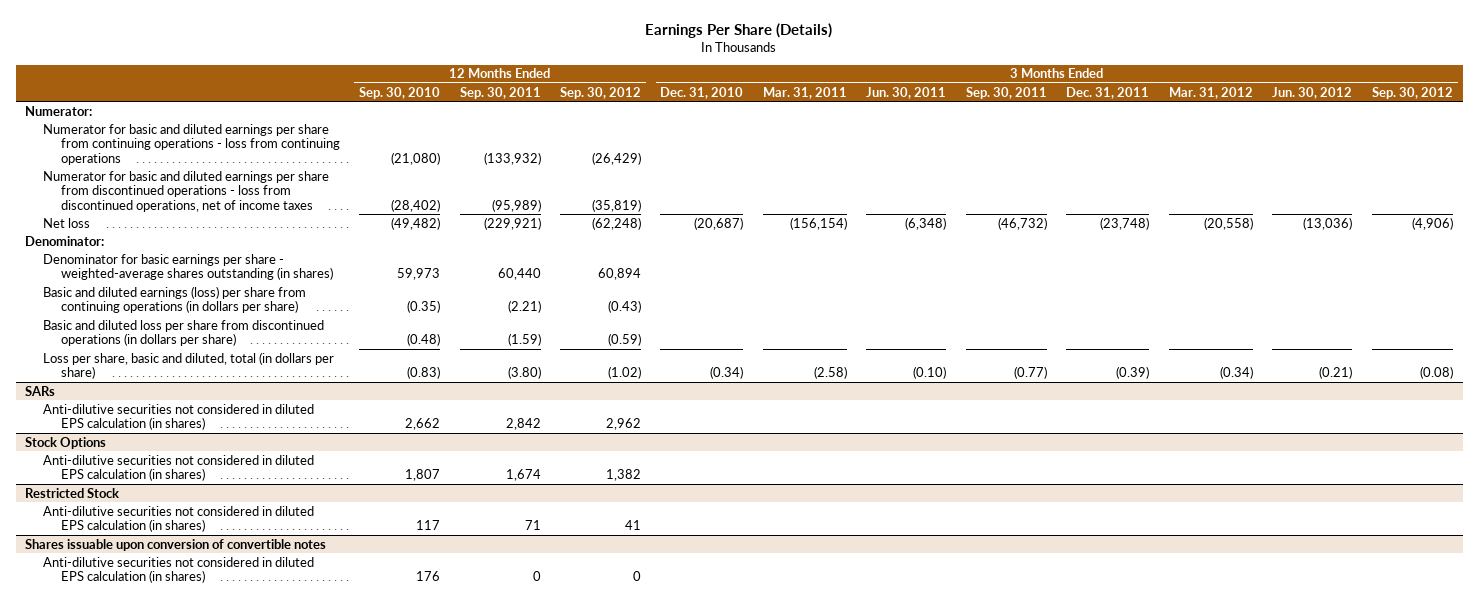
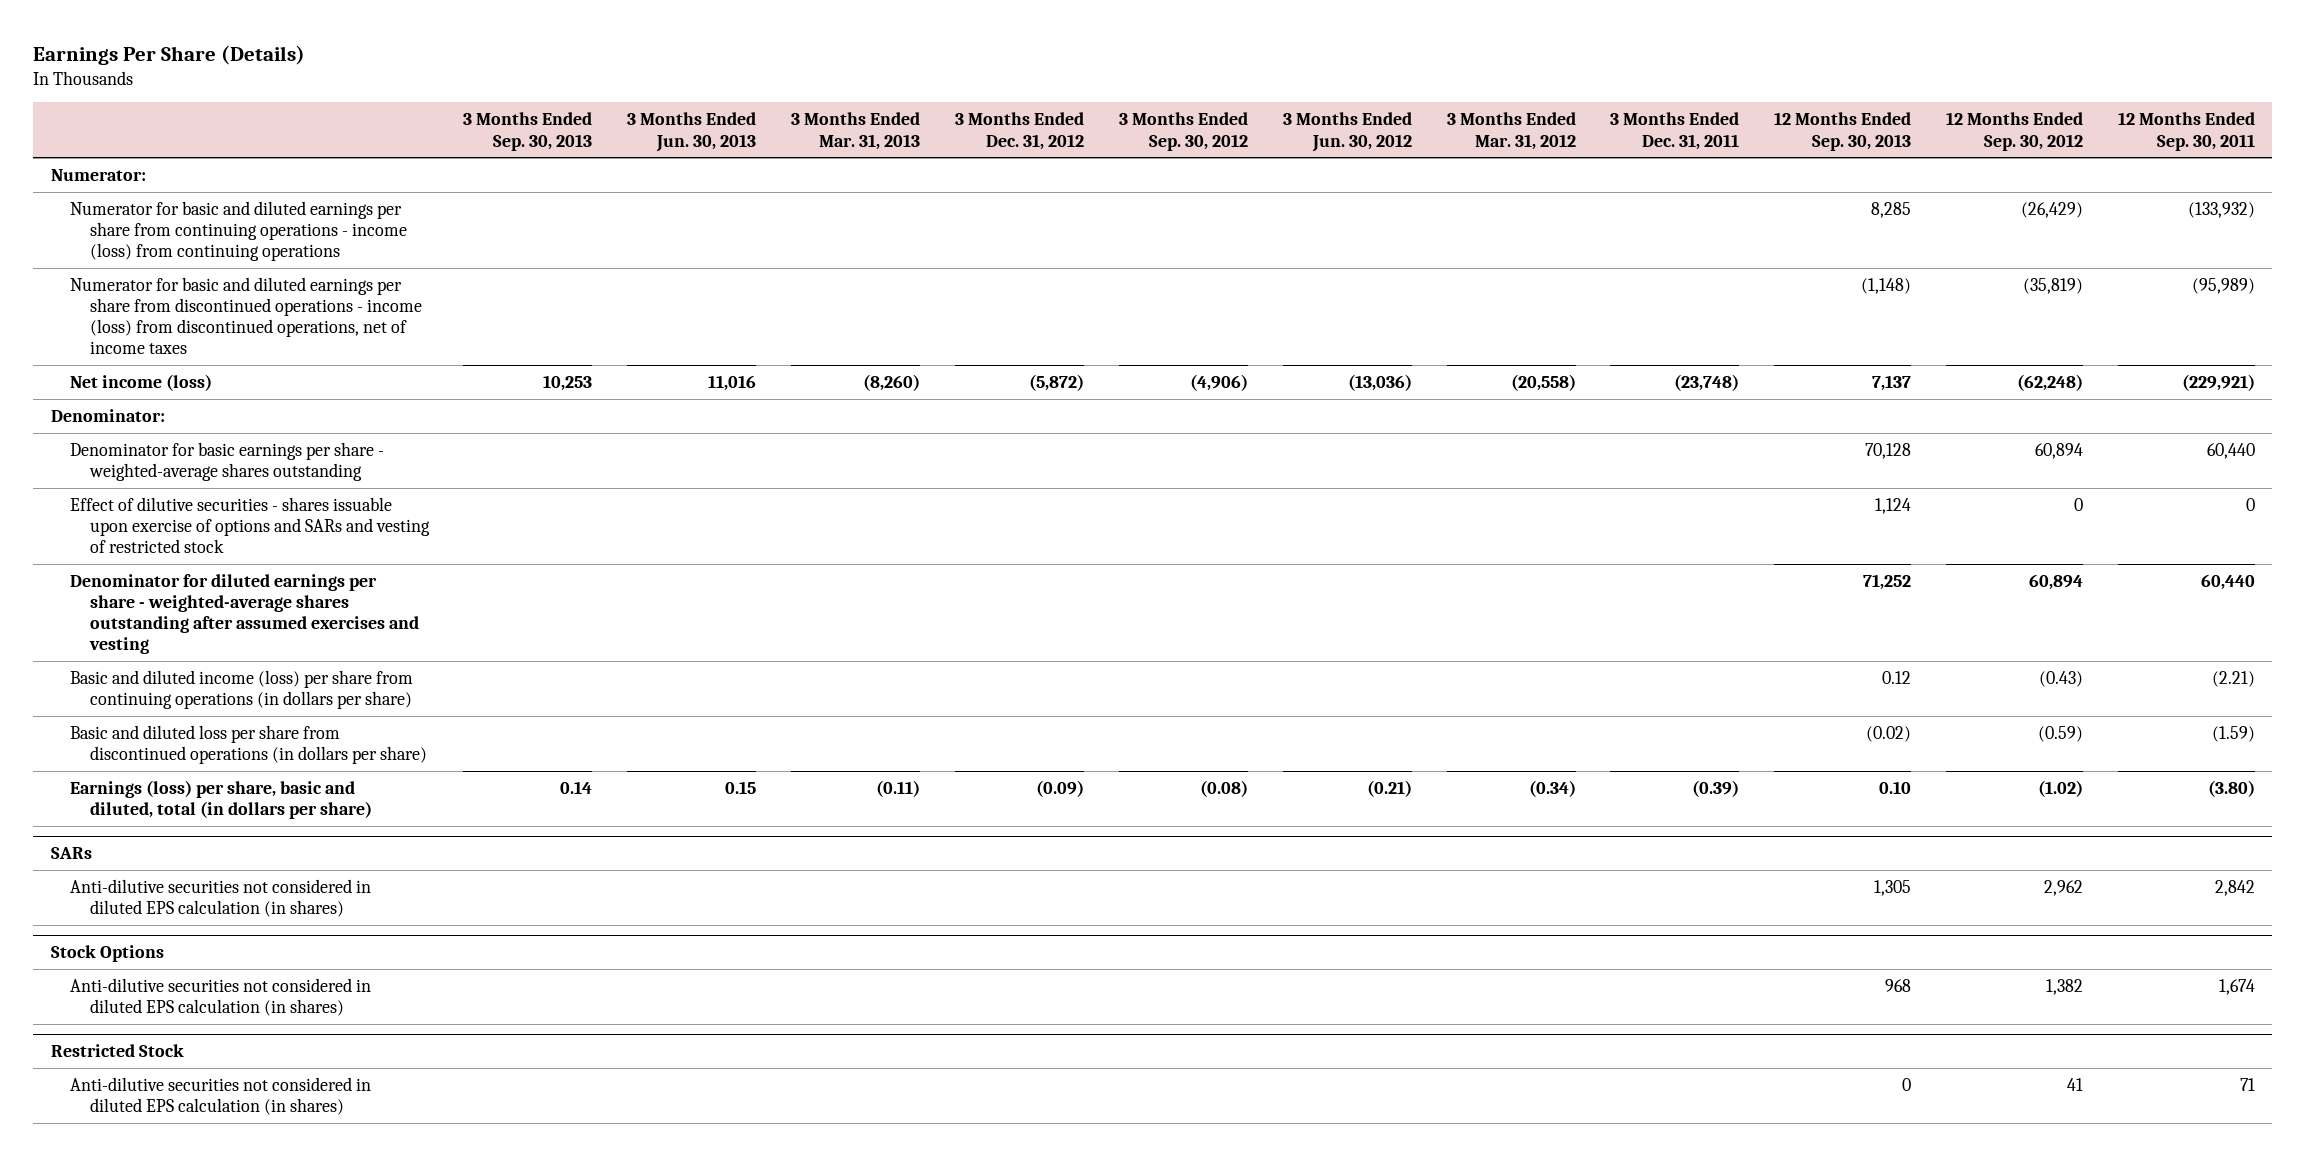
- | 12 Months Ended Sep. 30, 2010 | 12 Months Ended Sep. 30, 2011 | 12 Months Ended Sep. 30, 2012 | 3 Months Ended Dec. 31, 2010 | 3 Months Ended Mar. 31, 2011 | 3 Months Ended Jun. 30, 2011 | 3 Months Ended Sep. 30, 2011 | 3 Months Ended Dec. 31, 2011 | 3 Months Ended Mar. 31, 2012 | 3 Months Ended Jun. 30, 2012 | 3 Months Ended Sep. 30, 2012
+ | 3 Months Ended Sep. 30, 2013 | 3 Months Ended Jun. 30, 2013 | 3 Months Ended Mar. 31, 2013 | 3 Months Ended Dec. 31, 2012 | 3 Months Ended Sep. 30, 2012 | 3 Months Ended Jun. 30, 2012 | 3 Months Ended Mar. 31, 2012 | 3 Months Ended Dec. 31, 2011 | 12 Months Ended Sep. 30, 2013 | 12 Months Ended Sep. 30, 2012 | 12 Months Ended Sep. 30, 2011
- Numerator for basic and diluted earnings per share from continuing operations - loss from continuing operations | (21,080) | (133,932) | (26,429) | | | | | | | |
- Numerator for basic and diluted earnings per share from discontinued operations - loss from discontinued operations, net of income taxes | (28,402) | (95,989) | (35,819) | | | | | | | |
- Net loss | (49,482) | (229,921) | (62,248) | (20,687) | (156,154) | (6,348) | (46,732) | (23,748) | (20,558) | (13,036) | (4,906)
+ Numerator for basic and diluted earnings per share from continuing operations - income (loss) from continuing operations | | | | | | | | | 8,285 | (26,429) | (133,932)
+ Numerator for basic and diluted earnings per share from discontinued operations - income (loss) from discontinued operations, net of income taxes | | | | | | | | | (1,148) | (35,819) | (95,989)
+ Net income (loss) | 10,253 | 11,016 | (8,260) | (5,872) | (4,906) | (13,036) | (20,558) | (23,748) | 7,137 | (62,248) | (229,921)
- Denominator for basic earnings per share - weighted-average shares outstanding (in shares) | 59,973 | 60,440 | 60,894 | | | | | | | |
- Basic and diluted earnings (loss) per share from continuing operations (in dollars per share) | (0.35) | (2.21) | (0.43) | | | | | | | |
+ Denominator for basic earnings per share - weighted-average shares outstanding | | | | | | | | | 70,128 | 60,894 | 60,440
+ Effect of dilutive securities - shares issuable upon exercise of options and SARs and vesting of restricted stock | | | | | | | | | 1,124 | 0 | 0
+ Denominator for diluted earnings per share - weighted-average shares outstanding after assumed exercises and vesting | | | | | | | | | 71,252 | 60,894 | 60,440
+ Basic and diluted income (loss) per share from continuing operations (in dollars per share) | | | | | | | | | 0.12 | (0.43) | (2.21)
- Loss per share, basic and diluted, total (in dollars per share) | (0.83) | (3.80) | (1.02) | (0.34) | (2.58) | (0.10) | (0.77) | (0.39) | (0.34) | (0.21) | (0.08)
+ Earnings (loss) per share, basic and diluted, total (in dollars per share) | 0.14 | 0.15 | (0.11) | (0.09) | (0.08) | (0.21) | (0.34) | (0.39) | 0.10 | (1.02) | (3.80)
- Shares issuable upon conversion of convertible notes
- Anti-dilutive securities not considered in diluted EPS calculation (in shares) | 176 | 0 | 0 | | | | | | | |

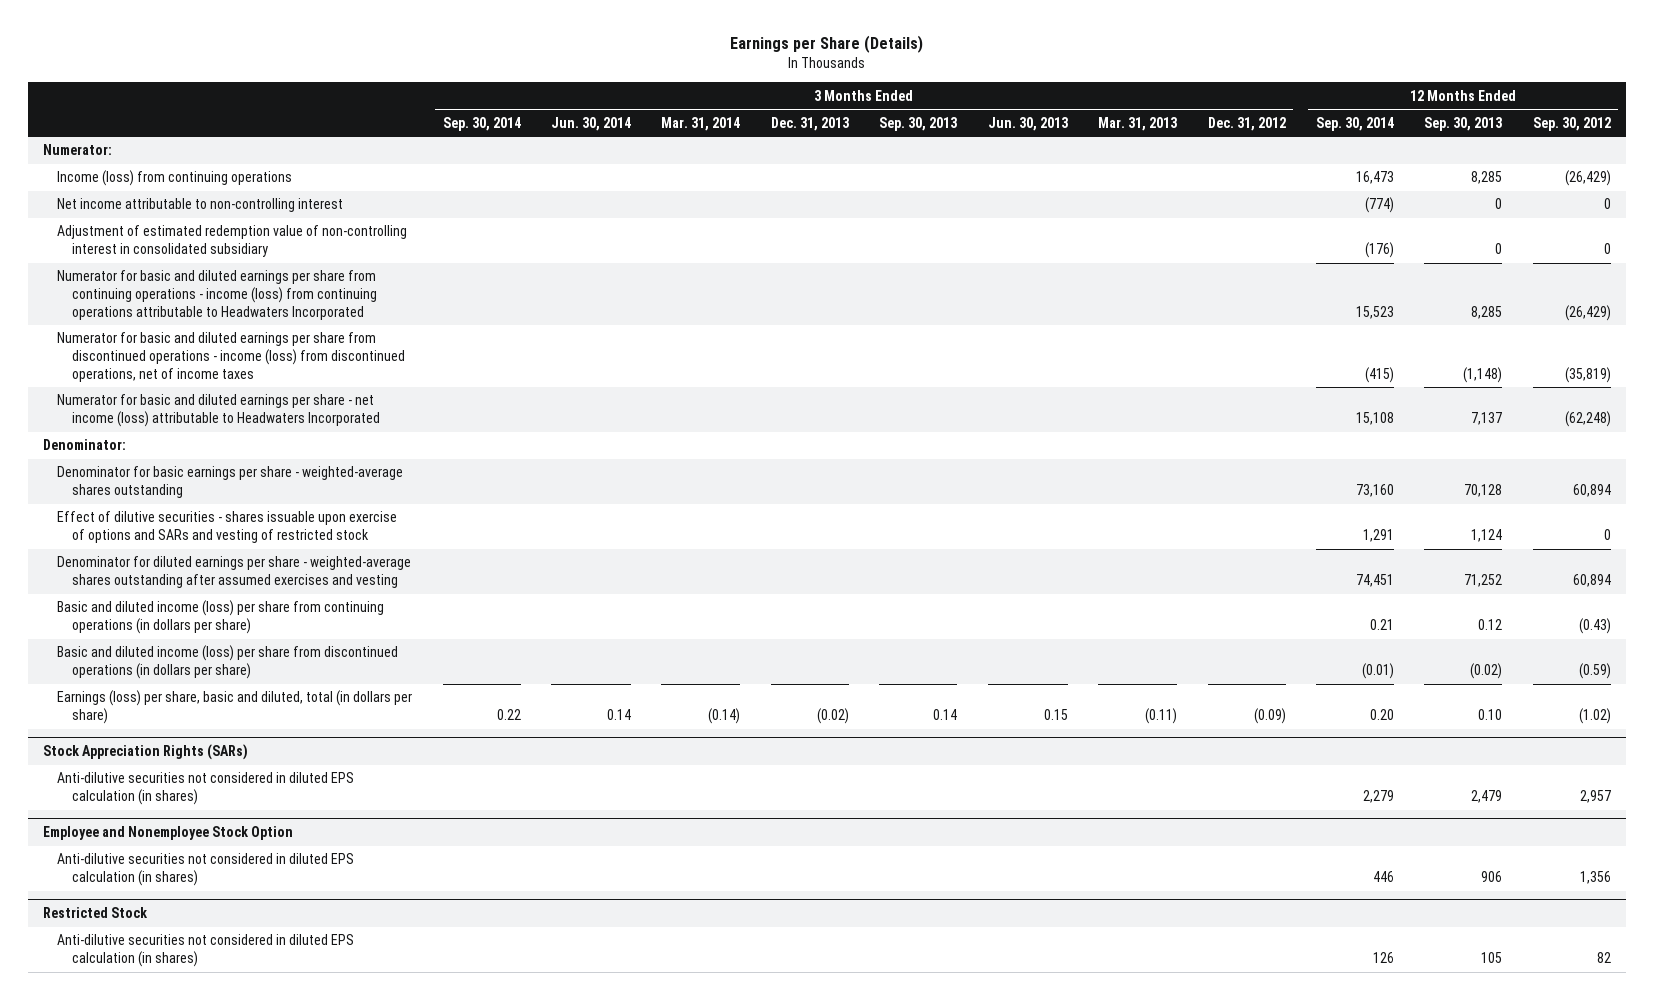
- Earnings Per Share (Details)
+ Earnings per Share (Details)
- | 3 Months Ended Sep. 30, 2013 | 3 Months Ended Jun. 30, 2013 | 3 Months Ended Mar. 31, 2013 | 3 Months Ended Dec. 31, 2012 | 3 Months Ended Sep. 30, 2012 | 3 Months Ended Jun. 30, 2012 | 3 Months Ended Mar. 31, 2012 | 3 Months Ended Dec. 31, 2011 | 12 Months Ended Sep. 30, 2013 | 12 Months Ended Sep. 30, 2012 | 12 Months Ended Sep. 30, 2011
+ | 3 Months Ended Sep. 30, 2014 | 3 Months Ended Jun. 30, 2014 | 3 Months Ended Mar. 31, 2014 | 3 Months Ended Dec. 31, 2013 | 3 Months Ended Sep. 30, 2013 | 3 Months Ended Jun. 30, 2013 | 3 Months Ended Mar. 31, 2013 | 3 Months Ended Dec. 31, 2012 | 12 Months Ended Sep. 30, 2014 | 12 Months Ended Sep. 30, 2013 | 12 Months Ended Sep. 30, 2012
- Numerator for basic and diluted earnings per share from continuing operations - income (loss) from continuing operations | | | | | | | | | 8,285 | (26,429) | (133,932)
+ Income (loss) from continuing operations | | | | | | | | | 16,473 | 8,285 | (26,429)
+ Net income attributable to non-controlling interest | | | | | | | | | (774) | 0 | 0
+ Adjustment of estimated redemption value of non-controlling interest in consolidated subsidiary | | | | | | | | | (176) | 0 | 0
+ Numerator for basic and diluted earnings per share from continuing operations - income (loss) from continuing operations attributable to Headwaters Incorporated | | | | | | | | | 15,523 | 8,285 | (26,429)
- Net income (loss) | 10,253 | 11,016 | (8,260) | (5,872) | (4,906) | (13,036) | (20,558) | (23,748) | 7,137 | (62,248) | (229,921)
+ Numerator for basic and diluted earnings per share - net income (loss) attributable to Headwaters Incorporated | | | | | | | | | 15,108 | 7,137 | (62,248)
- Basic and diluted loss per share from discontinued operations (in dollars per share) | | | | | | | | | (0.02) | (0.59) | (1.59)
+ Basic and diluted income (loss) per share from discontinued operations (in dollars per share) | | | | | | | | | (0.01) | (0.02) | (0.59)
- SARs
- Anti-dilutive securities not considered in diluted EPS calculation (in shares) | | | | | | | | | 1,305 | 2,962 | 2,842
- Stock Options
- Anti-dilutive securities not considered in diluted EPS calculation (in shares) | | | | | | | | | 968 | 1,382 | 1,674
+ Stock Appreciation Rights (SARs)
+ Anti-dilutive securities not considered in diluted EPS calculation (in shares) | | | | | | | | | 2,279 | 2,479 | 2,957
+ Employee and Nonemployee Stock Option
+ Anti-dilutive securities not considered in diluted EPS calculation (in shares) | | | | | | | | | 446 | 906 | 1,356
@ Restricted Stock
- Anti-dilutive securities not considered in diluted EPS calculation (in shares) | | | | | | | | | 0 | 41 | 71
+ Anti-dilutive securities not considered in diluted EPS calculation (in shares) | | | | | | | | | 126 | 105 | 82

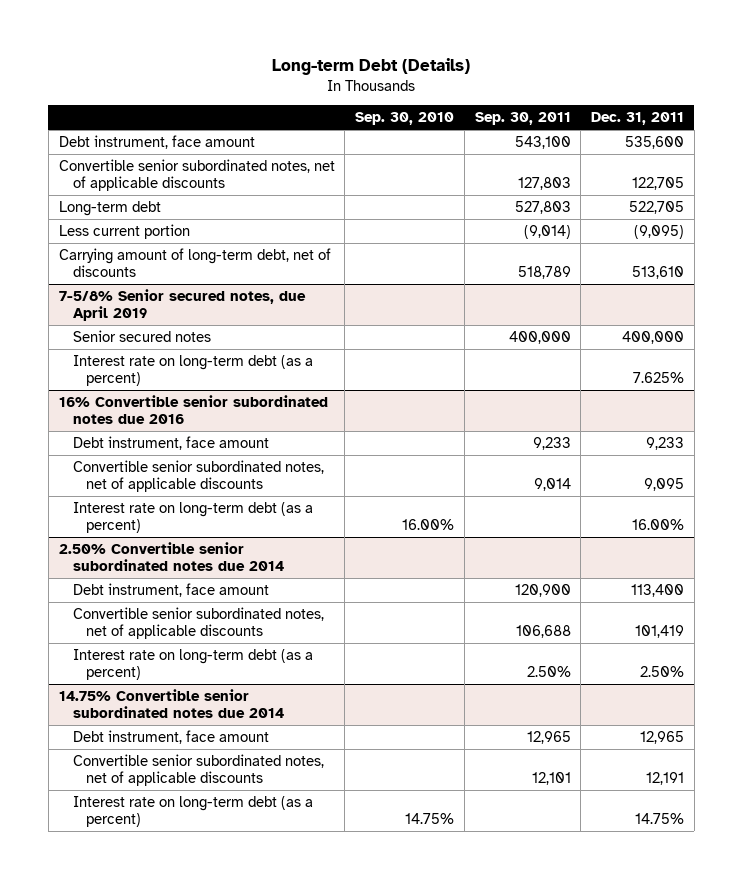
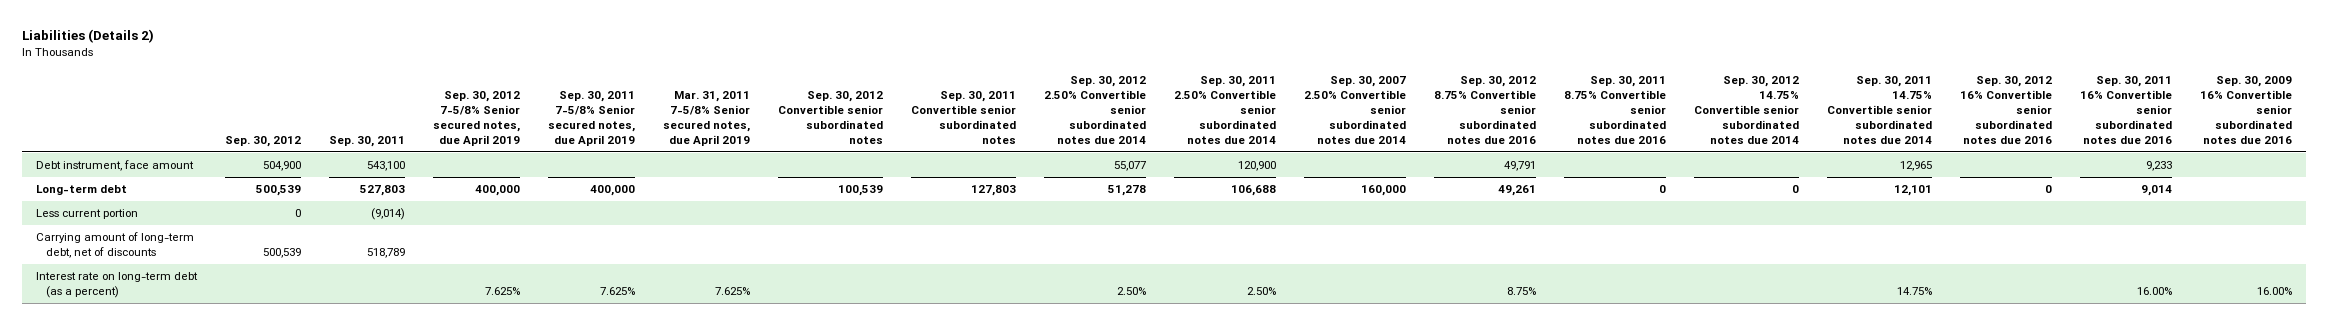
- Long-term Debt (Details)
+ Liabilities (Details 2)
- | Sep. 30, 2010 | Sep. 30, 2011 | Dec. 31, 2011
+ | Sep. 30, 2012 | Sep. 30, 2011 | Sep. 30, 2012 7-5/8% Senior secured notes, due April 2019 | Sep. 30, 2011 7-5/8% Senior secured notes, due April 2019 | Mar. 31, 2011 7-5/8% Senior secured notes, due April 2019 | Sep. 30, 2012 Convertible senior subordinated notes | Sep. 30, 2011 Convertible senior subordinated notes | Sep. 30, 2012 2.50% Convertible senior subordinated notes due 2014 | Sep. 30, 2011 2.50% Convertible senior subordinated notes due 2014 | Sep. 30, 2007 2.50% Convertible senior subordinated notes due 2014 | Sep. 30, 2012 8.75% Convertible senior subordinated notes due 2016 | Sep. 30, 2011 8.75% Convertible senior subordinated notes due 2016 | Sep. 30, 2012 14.75% Convertible senior subordinated notes due 2014 | Sep. 30, 2011 14.75% Convertible senior subordinated notes due 2014 | Sep. 30, 2012 16% Convertible senior subordinated notes due 2016 | Sep. 30, 2011 16% Convertible senior subordinated notes due 2016 | Sep. 30, 2009 16% Convertible senior subordinated notes due 2016
- Convertible senior subordinated notes, net of applicable discounts | | 127,803 | 122,705
- 7-5/8% Senior secured notes, due April 2019
- Senior secured notes | | 400,000 | 400,000
- 16% Convertible senior subordinated notes due 2016
- Debt instrument, face amount | | 9,233 | 9,233
- Convertible senior subordinated notes, net of applicable discounts | | 9,014 | 9,095
- Interest rate on long-term debt (as a percent) | 16.00% | | 16.00%
- 2.50% Convertible senior subordinated notes due 2014
- Debt instrument, face amount | | 120,900 | 113,400
- Convertible senior subordinated notes, net of applicable discounts | | 106,688 | 101,419
- Interest rate on long-term debt (as a percent) | | 2.50% | 2.50%
- 14.75% Convertible senior subordinated notes due 2014
- Debt instrument, face amount | | 12,965 | 12,965
- Convertible senior subordinated notes, net of applicable discounts | | 12,101 | 12,191
- Interest rate on long-term debt (as a percent) | 14.75% | | 14.75%

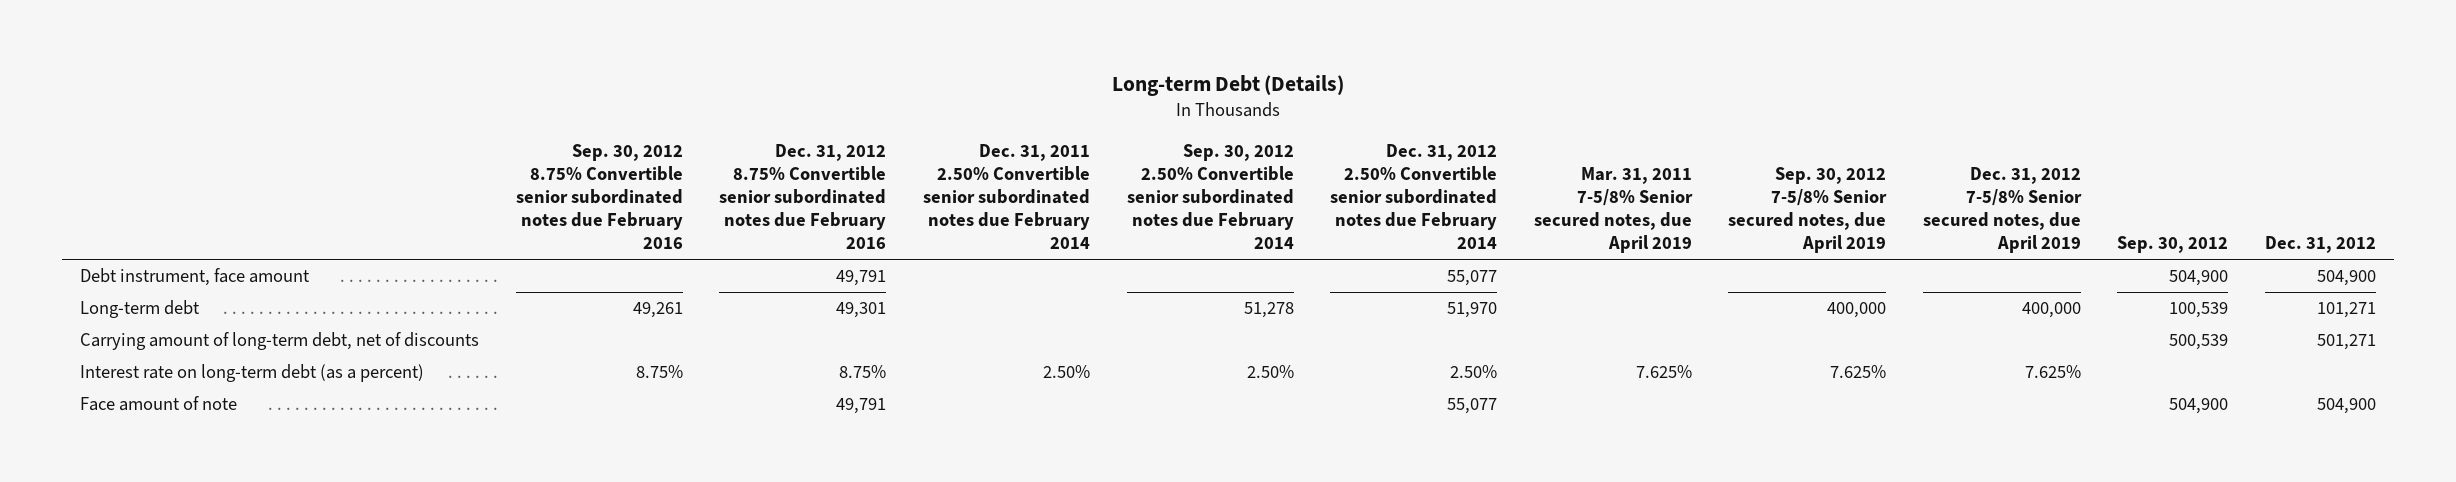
- Liabilities (Details 2)
+ Long-term Debt (Details)
- | Sep. 30, 2012 | Sep. 30, 2011 | Sep. 30, 2012 7-5/8% Senior secured notes, due April 2019 | Sep. 30, 2011 7-5/8% Senior secured notes, due April 2019 | Mar. 31, 2011 7-5/8% Senior secured notes, due April 2019 | Sep. 30, 2012 Convertible senior subordinated notes | Sep. 30, 2011 Convertible senior subordinated notes | Sep. 30, 2012 2.50% Convertible senior subordinated notes due 2014 | Sep. 30, 2011 2.50% Convertible senior subordinated notes due 2014 | Sep. 30, 2007 2.50% Convertible senior subordinated notes due 2014 | Sep. 30, 2012 8.75% Convertible senior subordinated notes due 2016 | Sep. 30, 2011 8.75% Convertible senior subordinated notes due 2016 | Sep. 30, 2012 14.75% Convertible senior subordinated notes due 2014 | Sep. 30, 2011 14.75% Convertible senior subordinated notes due 2014 | Sep. 30, 2012 16% Convertible senior subordinated notes due 2016 | Sep. 30, 2011 16% Convertible senior subordinated notes due 2016 | Sep. 30, 2009 16% Convertible senior subordinated notes due 2016
+ | Sep. 30, 2012 8.75% Convertible senior subordinated notes due February 2016 | Dec. 31, 2012 8.75% Convertible senior subordinated notes due February 2016 | Dec. 31, 2011 2.50% Convertible senior subordinated notes due February 2014 | Sep. 30, 2012 2.50% Convertible senior subordinated notes due February 2014 | Dec. 31, 2012 2.50% Convertible senior subordinated notes due February 2014 | Mar. 31, 2011 7-5/8% Senior secured notes, due April 2019 | Sep. 30, 2012 7-5/8% Senior secured notes, due April 2019 | Dec. 31, 2012 7-5/8% Senior secured notes, due April 2019 | Sep. 30, 2012 | Dec. 31, 2012
- Long-term debt | 500,539 | 527,803 | 400,000 | 400,000 | | 100,539 | 127,803 | 51,278 | 106,688 | 160,000 | 49,261 | 0 | 0 | 12,101 | 0 | 9,014 |
- Less current portion | 0 | (9,014) | | | | | | | | | | | | | | |
+ Long-term debt | 49,261 | 49,301 | | 51,278 | 51,970 | | 400,000 | 400,000 | 100,539 | 101,271
+ Face amount of note | | 49,791 | | | 55,077 | | | | 504,900 | 504,900

